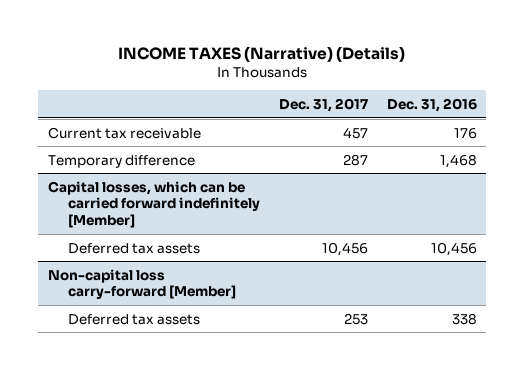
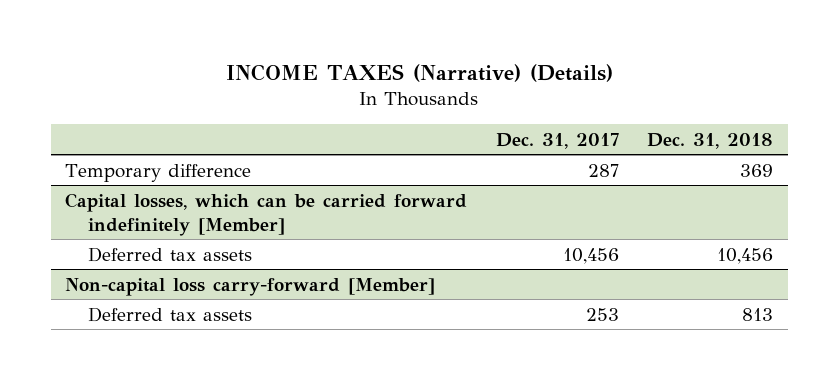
- | Dec. 31, 2017 | Dec. 31, 2016
+ | Dec. 31, 2017 | Dec. 31, 2018
- Current tax receivable | 457 | 176

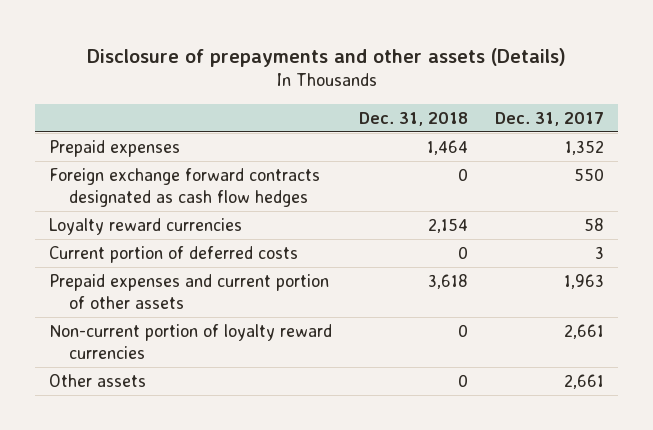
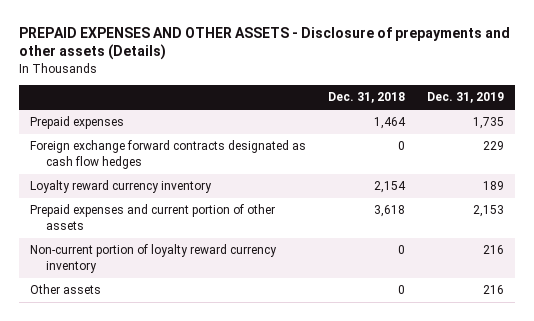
- Disclosure of prepayments and other assets (Details)
+ PREPAID EXPENSES AND OTHER ASSETS - Disclosure of prepayments and other assets (Details)
- | Dec. 31, 2018 | Dec. 31, 2017
+ | Dec. 31, 2018 | Dec. 31, 2019
- Loyalty reward currencies | 2,154 | 58
- Current portion of deferred costs | 0 | 3
+ Loyalty reward currency inventory | 2,154 | 189
- Non-current portion of loyalty reward currencies | 0 | 2,661
+ Non-current portion of loyalty reward currency inventory | 0 | 216

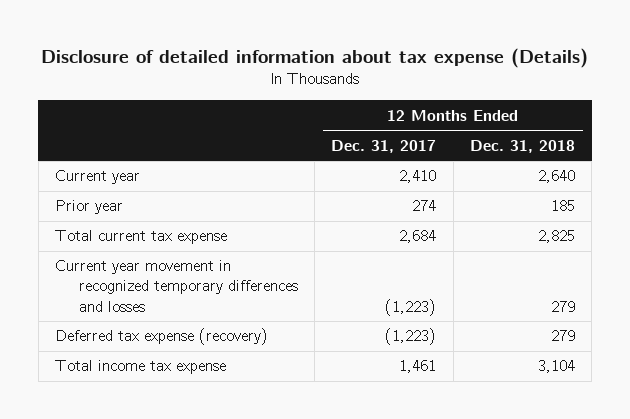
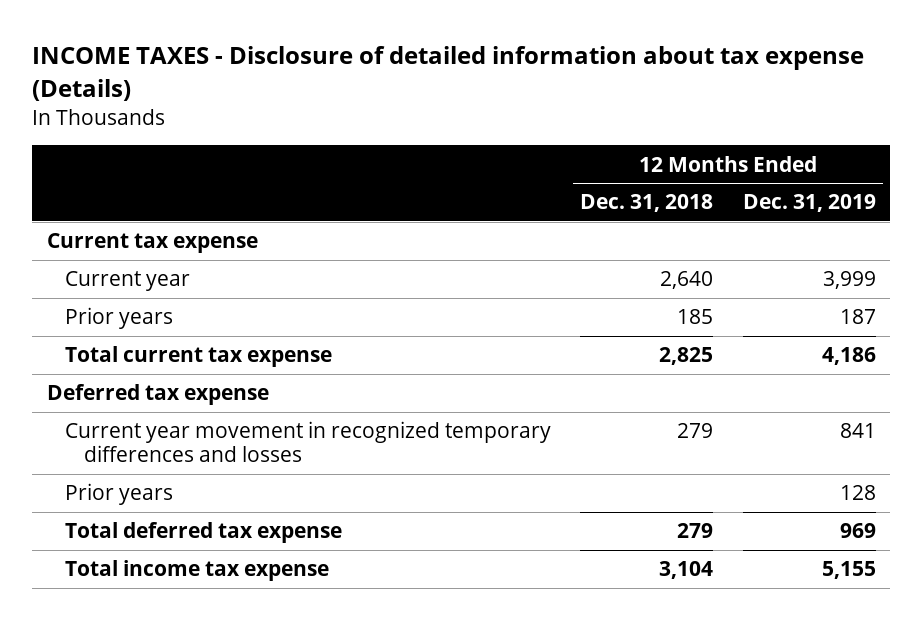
- Disclosure of detailed information about tax expense (Details)
+ INCOME TAXES - Disclosure of detailed information about tax expense (Details)
- | 12 Months Ended Dec. 31, 2017 | 12 Months Ended Dec. 31, 2018
+ | 12 Months Ended Dec. 31, 2018 | 12 Months Ended Dec. 31, 2019
+ Current tax expense
- Prior year | 274 | 185
+ Prior years | 185 | 187
+ Deferred tax expense
- Deferred tax expense (recovery) | (1,223) | 279
+ Prior years | | 128
+ Total deferred tax expense | 279 | 969

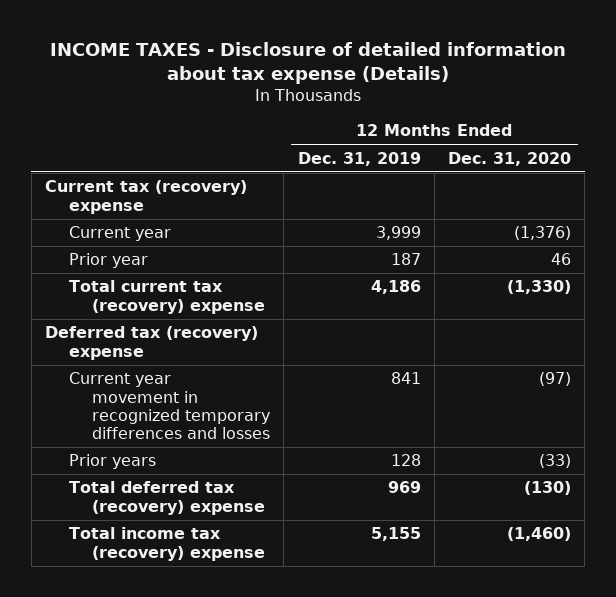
- | 12 Months Ended Dec. 31, 2018 | 12 Months Ended Dec. 31, 2019
+ | 12 Months Ended Dec. 31, 2019 | 12 Months Ended Dec. 31, 2020
- Current tax expense
+ Current tax (recovery) expense
- Prior years | 185 | 187
- Total current tax expense | 2,825 | 4,186
- Deferred tax expense
+ Prior year | 187 | 46
+ Total current tax (recovery) expense | 4,186 | (1,330)
+ Deferred tax (recovery) expense
- Total deferred tax expense | 279 | 969
- Total income tax expense | 3,104 | 5,155
+ Total deferred tax (recovery) expense | 969 | (130)
+ Total income tax (recovery) expense | 5,155 | (1,460)

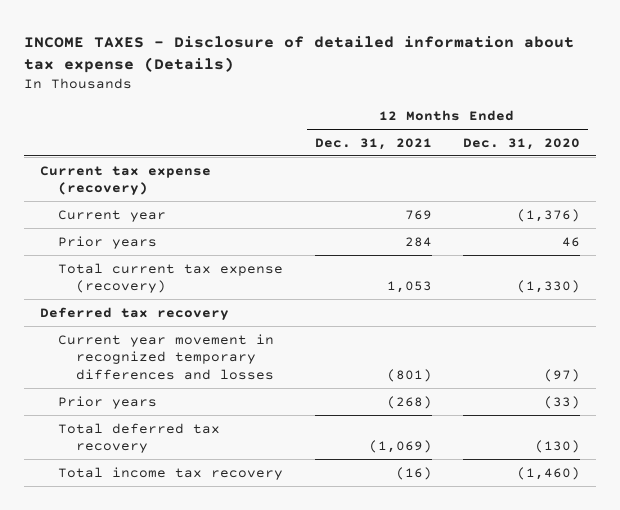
- | 12 Months Ended Dec. 31, 2019 | 12 Months Ended Dec. 31, 2020
+ | 12 Months Ended Dec. 31, 2021 | 12 Months Ended Dec. 31, 2020
- Current tax (recovery) expense
+ Current tax expense (recovery)
- Prior year | 187 | 46
- Total current tax (recovery) expense | 4,186 | (1,330)
- Deferred tax (recovery) expense
+ Prior years | 284 | 46
+ Total current tax expense (recovery) | 1,053 | (1,330)
+ Deferred tax recovery
- Total deferred tax (recovery) expense | 969 | (130)
- Total income tax (recovery) expense | 5,155 | (1,460)
+ Total deferred tax recovery | (1,069) | (130)
+ Total income tax recovery | (16) | (1,460)

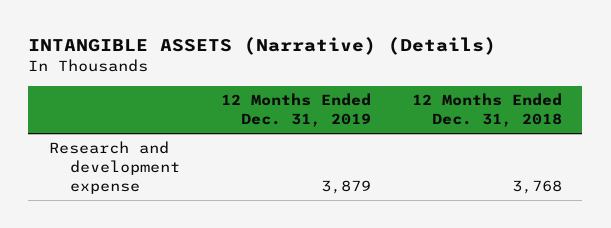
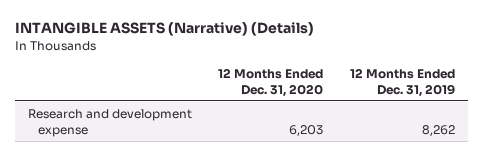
- | 12 Months Ended Dec. 31, 2019 | 12 Months Ended Dec. 31, 2018
+ | 12 Months Ended Dec. 31, 2020 | 12 Months Ended Dec. 31, 2019
- Research and development expense | 3,879 | 3,768
+ Research and development expense | 6,203 | 8,262

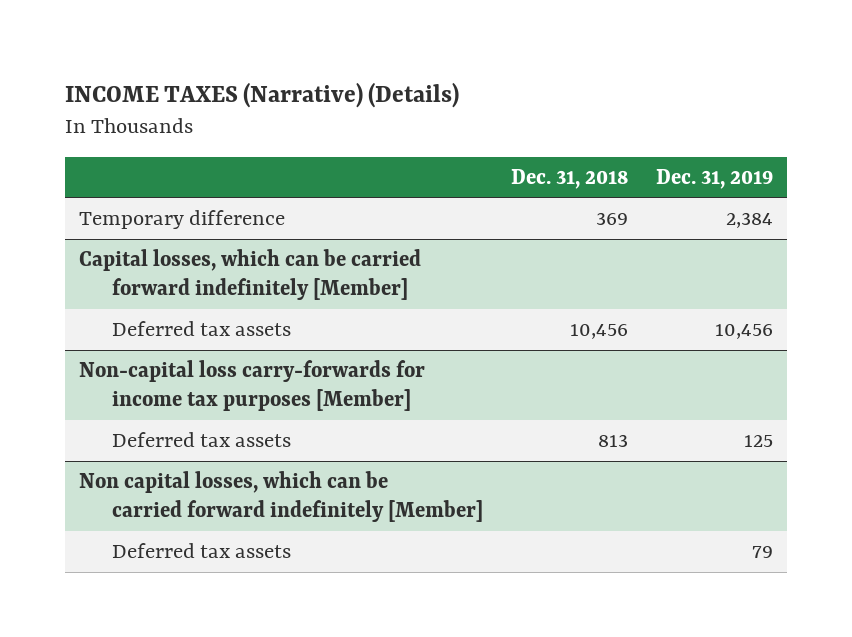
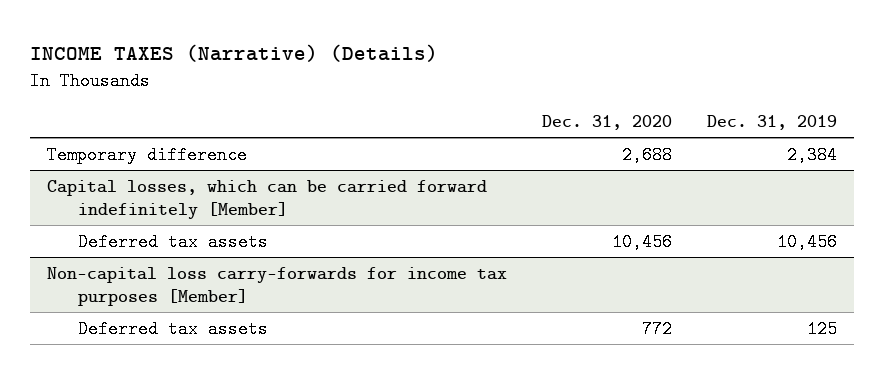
- | Dec. 31, 2018 | Dec. 31, 2019
+ | Dec. 31, 2020 | Dec. 31, 2019
- Non capital losses, which can be carried forward indefinitely [Member]
- Deferred tax assets | | 79

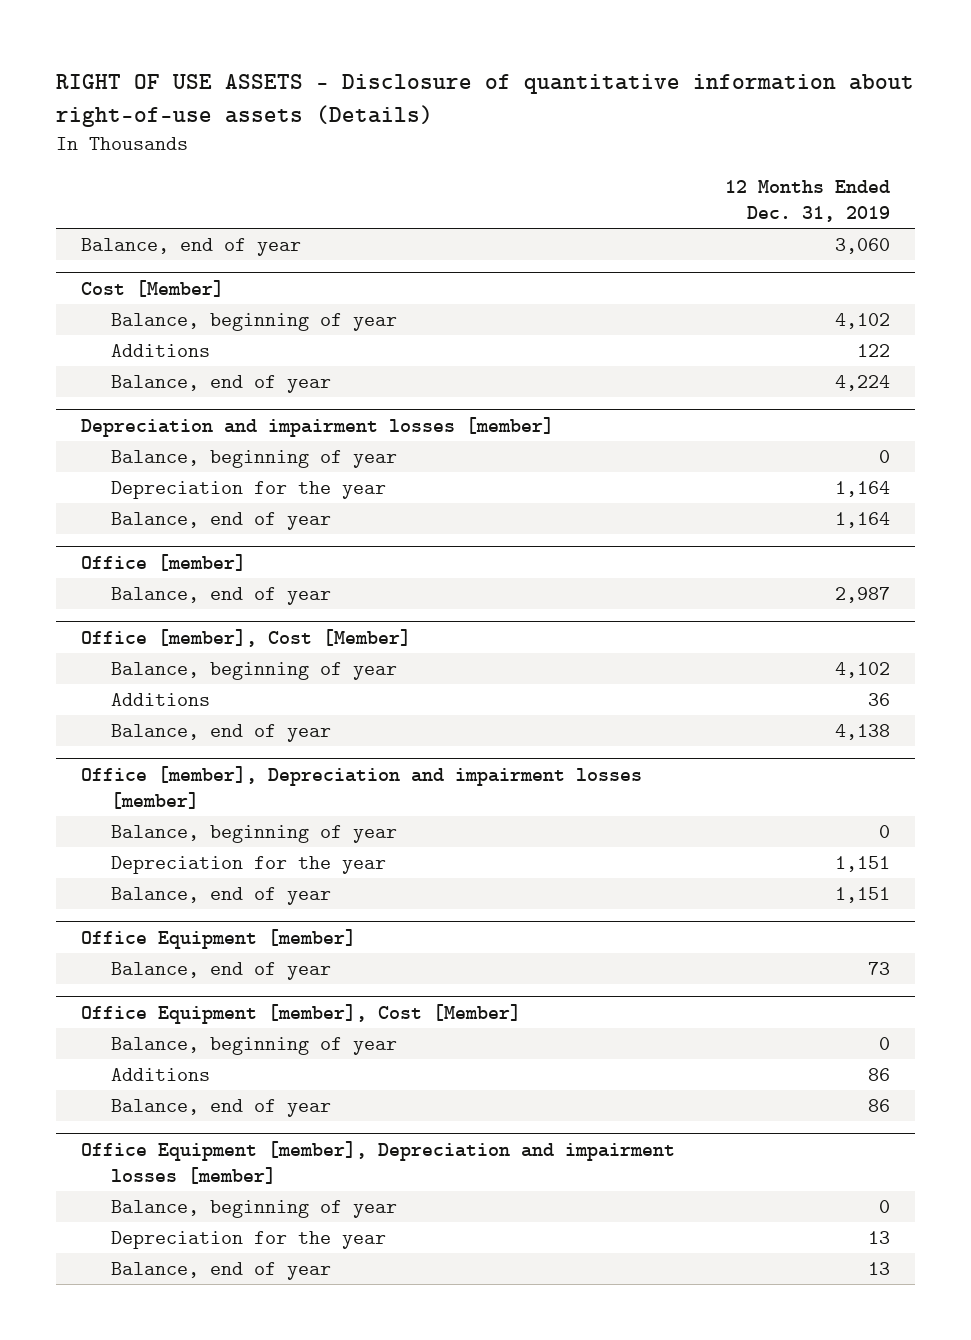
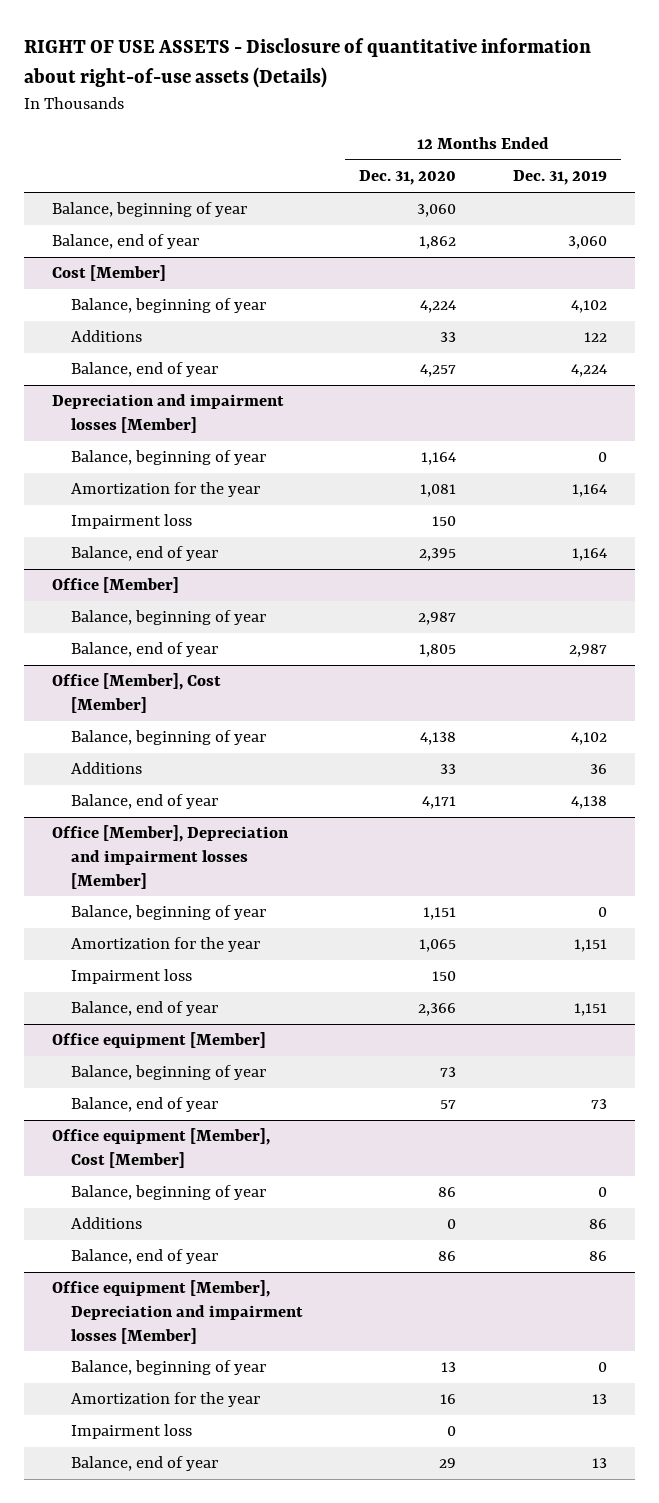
- | 12 Months Ended Dec. 31, 2019
+ | 12 Months Ended Dec. 31, 2020 | 12 Months Ended Dec. 31, 2019
+ Balance, beginning of year | 3,060 |
- Depreciation and impairment losses [member]
+ Depreciation and impairment losses [Member]
- Depreciation for the year | 1,164
+ Amortization for the year | 1,081 | 1,164
+ Impairment loss | 150 |
- Office [member]
+ Office [Member]
+ Balance, beginning of year | 2,987 |
- Office [member], Cost [Member]
+ Office [Member], Cost [Member]
- Office [member], Depreciation and impairment losses [member]
+ Office [Member], Depreciation and impairment losses [Member]
- Depreciation for the year | 1,151
+ Amortization for the year | 1,065 | 1,151
+ Impairment loss | 150 |
- Office Equipment [member]
+ Office equipment [Member]
+ Balance, beginning of year | 73 |
- Office Equipment [member], Cost [Member]
+ Office equipment [Member], Cost [Member]
- Office Equipment [member], Depreciation and impairment losses [member]
+ Office equipment [Member], Depreciation and impairment losses [Member]
- Depreciation for the year | 13
+ Amortization for the year | 16 | 13
+ Impairment loss | 0 |

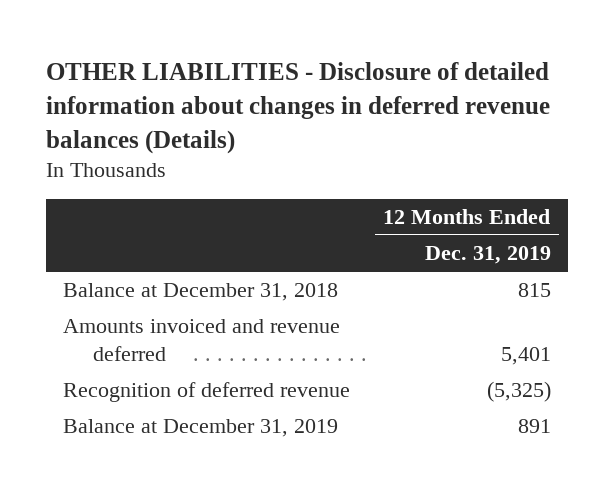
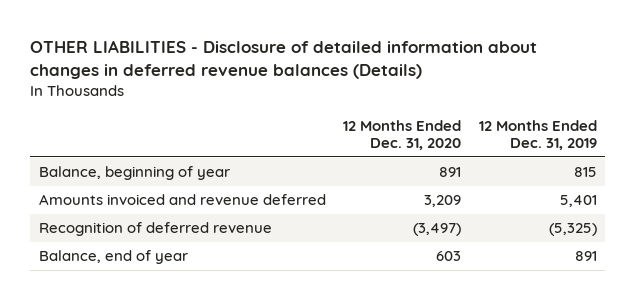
- | 12 Months Ended Dec. 31, 2019
+ | 12 Months Ended Dec. 31, 2020 | 12 Months Ended Dec. 31, 2019
- Balance at December 31, 2018 | 815
+ Balance, beginning of year | 891 | 815
- Balance at December 31, 2019 | 891
+ Balance, end of year | 603 | 891

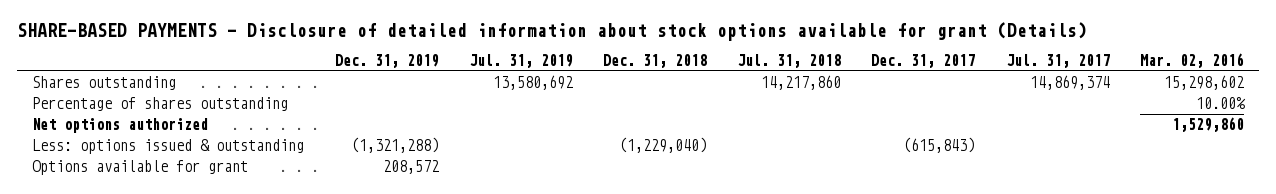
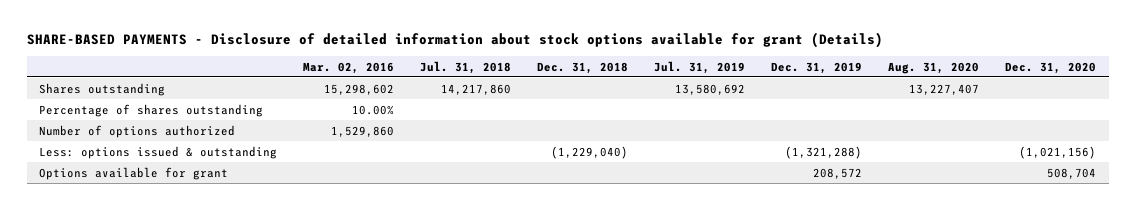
- | Dec. 31, 2019 | Jul. 31, 2019 | Dec. 31, 2018 | Jul. 31, 2018 | Dec. 31, 2017 | Jul. 31, 2017 | Mar. 02, 2016
+ | Mar. 02, 2016 | Jul. 31, 2018 | Dec. 31, 2018 | Jul. 31, 2019 | Dec. 31, 2019 | Aug. 31, 2020 | Dec. 31, 2020
- Net options authorized | | | | | | | 1,529,860
+ Number of options authorized | 1,529,860 | | | | | |

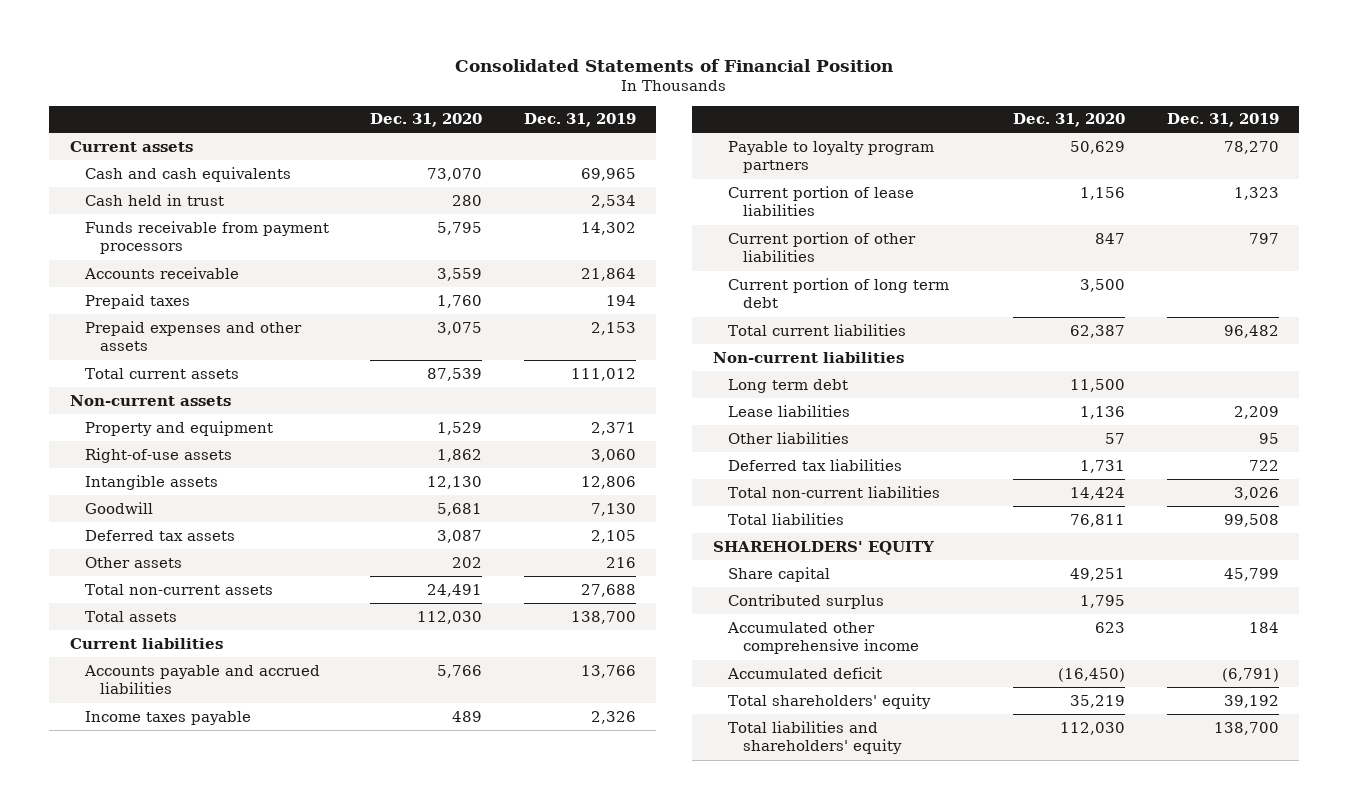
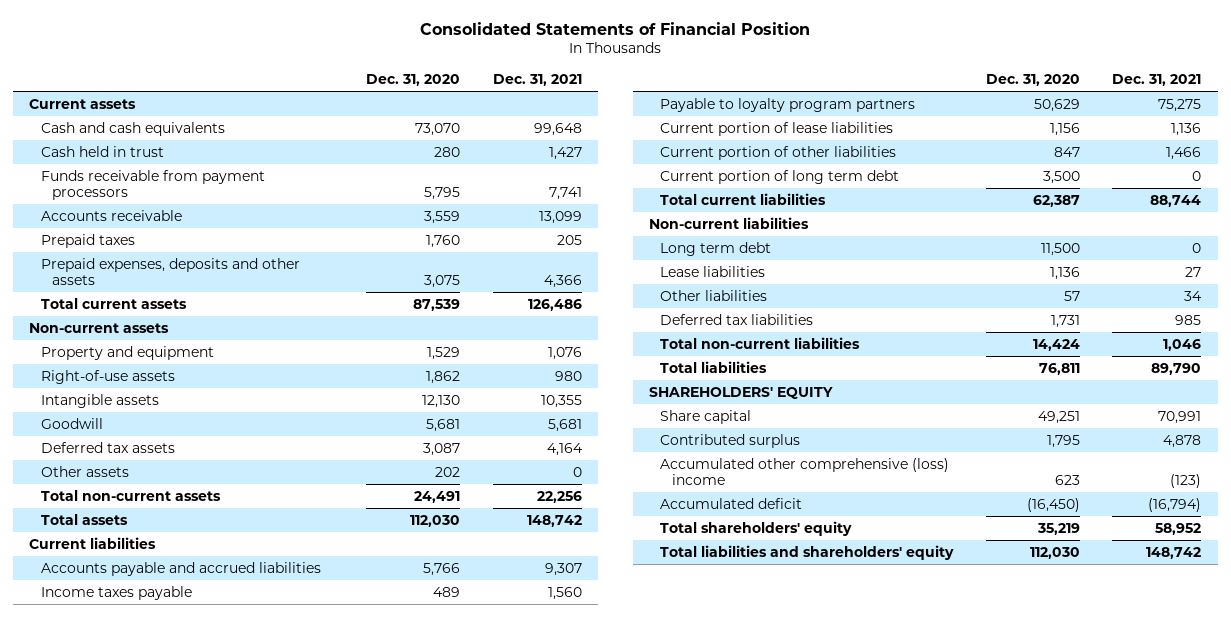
- | Dec. 31, 2020 | Dec. 31, 2019
+ | Dec. 31, 2020 | Dec. 31, 2021
- Prepaid expenses and other assets | 3,075 | 2,153
+ Prepaid expenses, deposits and other assets | 3,075 | 4,366
- Accumulated other comprehensive income | 623 | 184
+ Accumulated other comprehensive (loss) income | 623 | (123)

